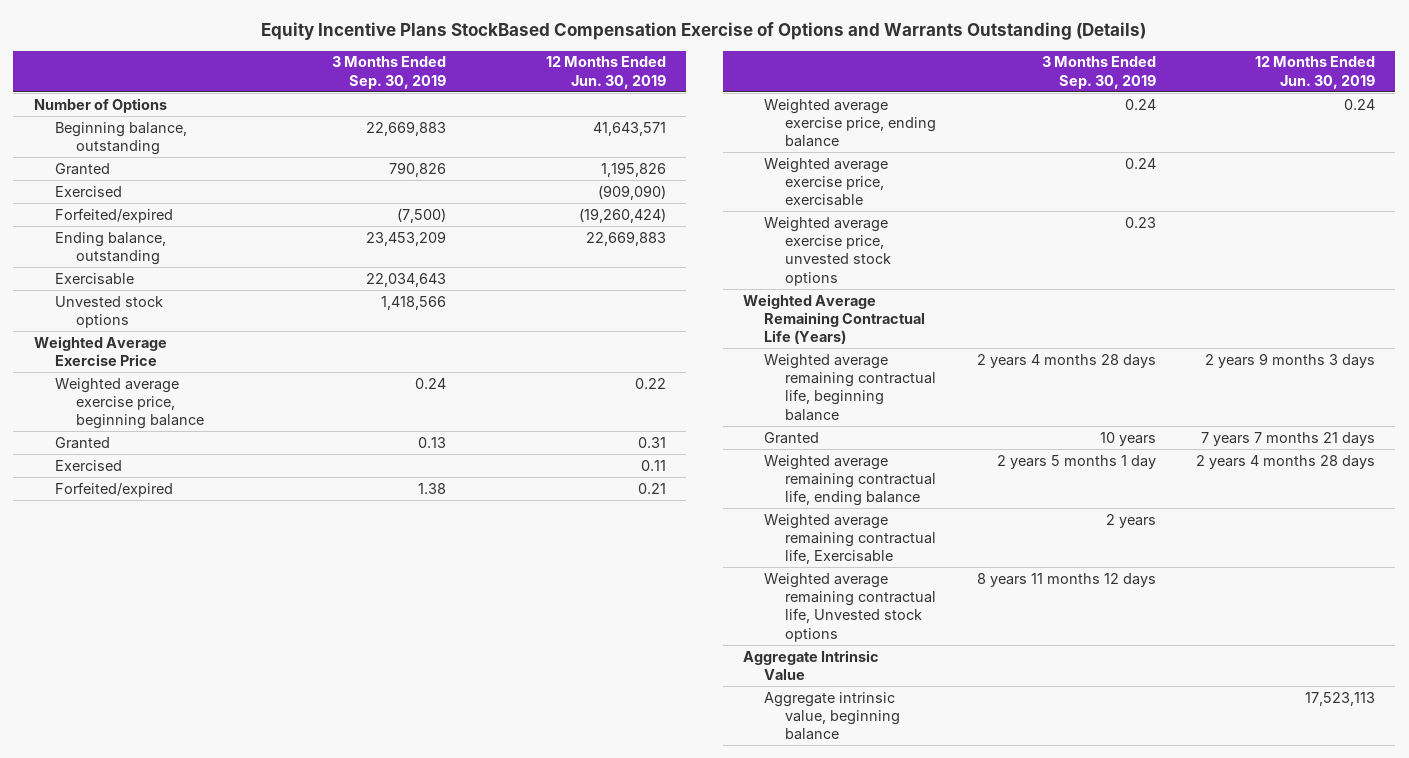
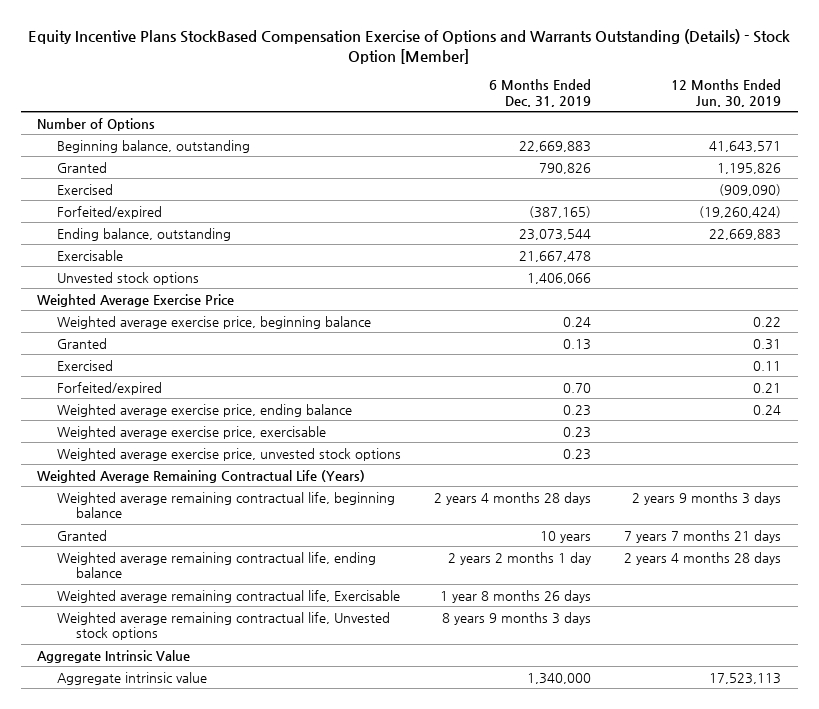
- Equity Incentive Plans StockBased Compensation Exercise of Options and Warrants Outstanding (Details)
+ Equity Incentive Plans StockBased Compensation Exercise of Options and Warrants Outstanding (Details) - Stock Option [Member]
- | 3 Months Ended Sep. 30, 2019 | 12 Months Ended Jun. 30, 2019
+ | 6 Months Ended Dec. 31, 2019 | 12 Months Ended Jun. 30, 2019
- Aggregate intrinsic value, beginning balance | | 17,523,113
+ Aggregate intrinsic value | 1,340,000 | 17,523,113

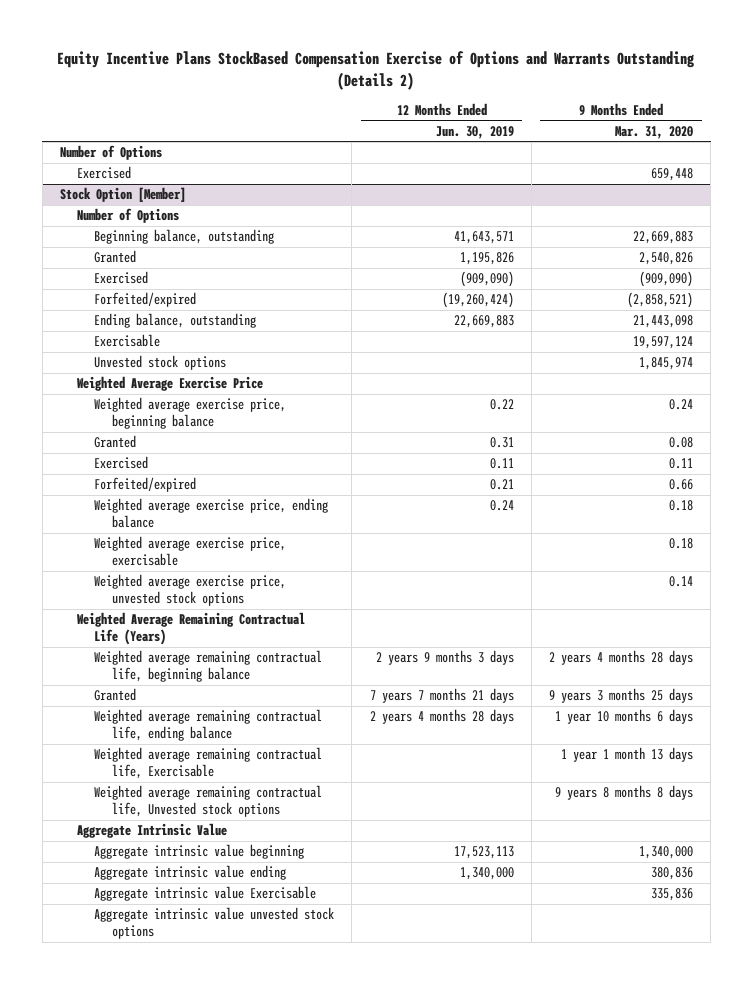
- Equity Incentive Plans StockBased Compensation Exercise of Options and Warrants Outstanding (Details) - Stock Option [Member]
+ Equity Incentive Plans StockBased Compensation Exercise of Options and Warrants Outstanding (Details 2)
- | 6 Months Ended Dec. 31, 2019 | 12 Months Ended Jun. 30, 2019
+ | 12 Months Ended Jun. 30, 2019 | 9 Months Ended Mar. 31, 2020
+ Exercised | | 659,448
+ Stock Option [Member]
+ Number of Options
- Aggregate intrinsic value | 1,340,000 | 17,523,113
+ Aggregate intrinsic value beginning | 17,523,113 | 1,340,000
+ Aggregate intrinsic value ending | 1,340,000 | 380,836
+ Aggregate intrinsic value Exercisable | | 335,836
+ Aggregate intrinsic value unvested stock options

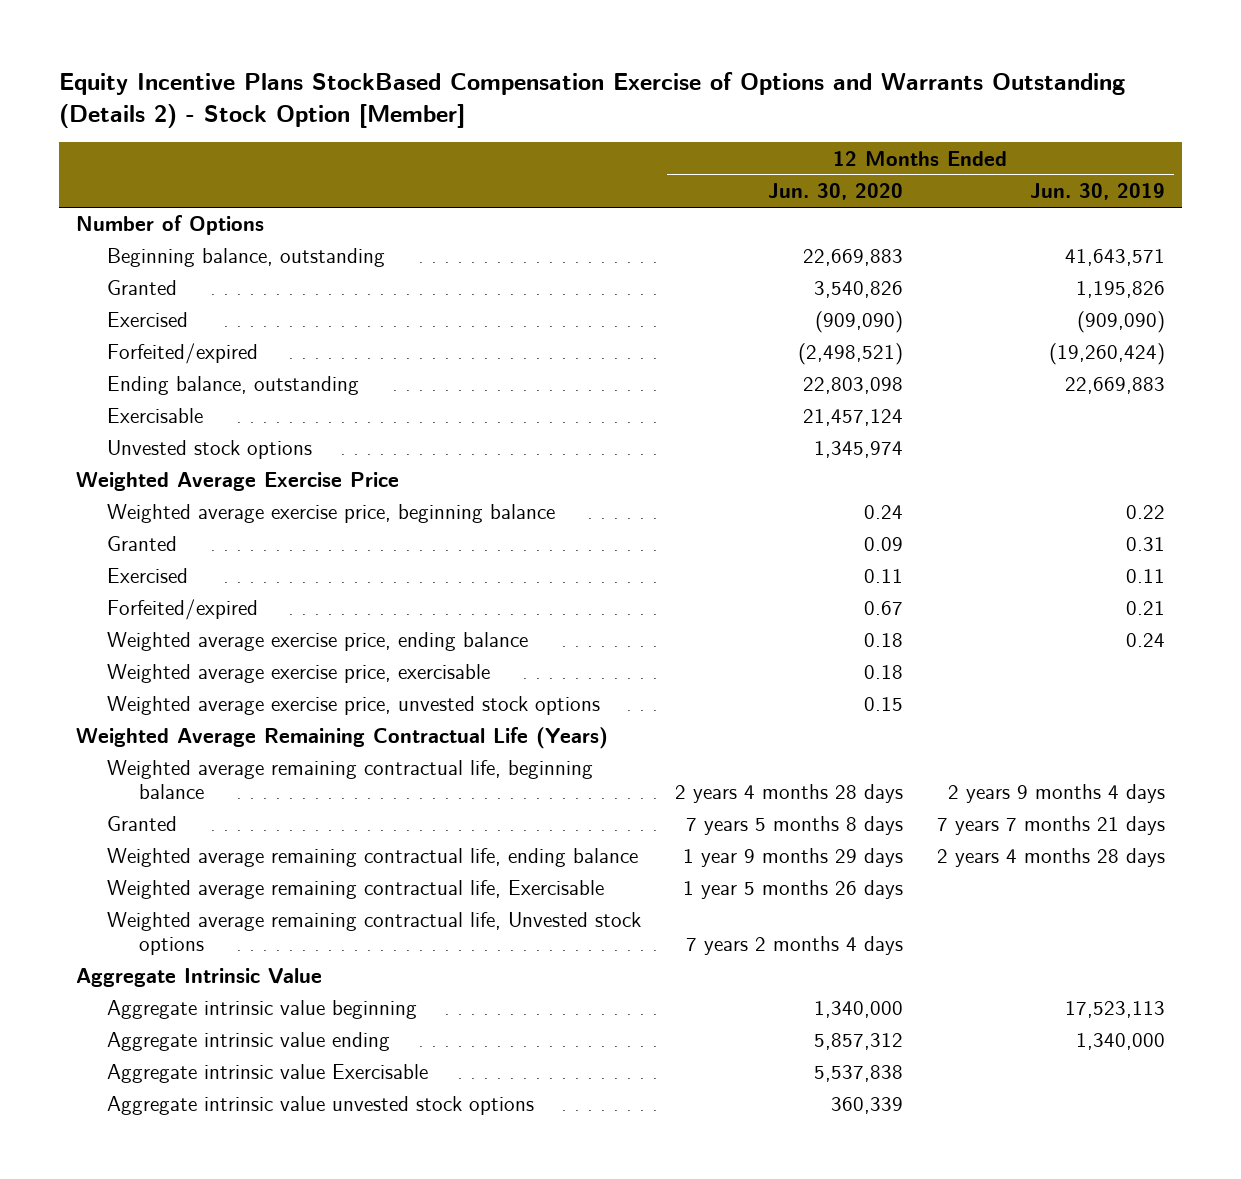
- Equity Incentive Plans StockBased Compensation Exercise of Options and Warrants Outstanding (Details 2)
+ Equity Incentive Plans StockBased Compensation Exercise of Options and Warrants Outstanding (Details 2) - Stock Option [Member]
- | 12 Months Ended Jun. 30, 2019 | 9 Months Ended Mar. 31, 2020
+ | 12 Months Ended Jun. 30, 2020 | 12 Months Ended Jun. 30, 2019
- Exercised | | 659,448
- Stock Option [Member]
- Number of Options
- Weighted average remaining contractual life, beginning balance | 2 years 9 months 3 days | 2 years 4 months 28 days
+ Weighted average remaining contractual life, beginning balance | 2 years 4 months 28 days | 2 years 9 months 4 days

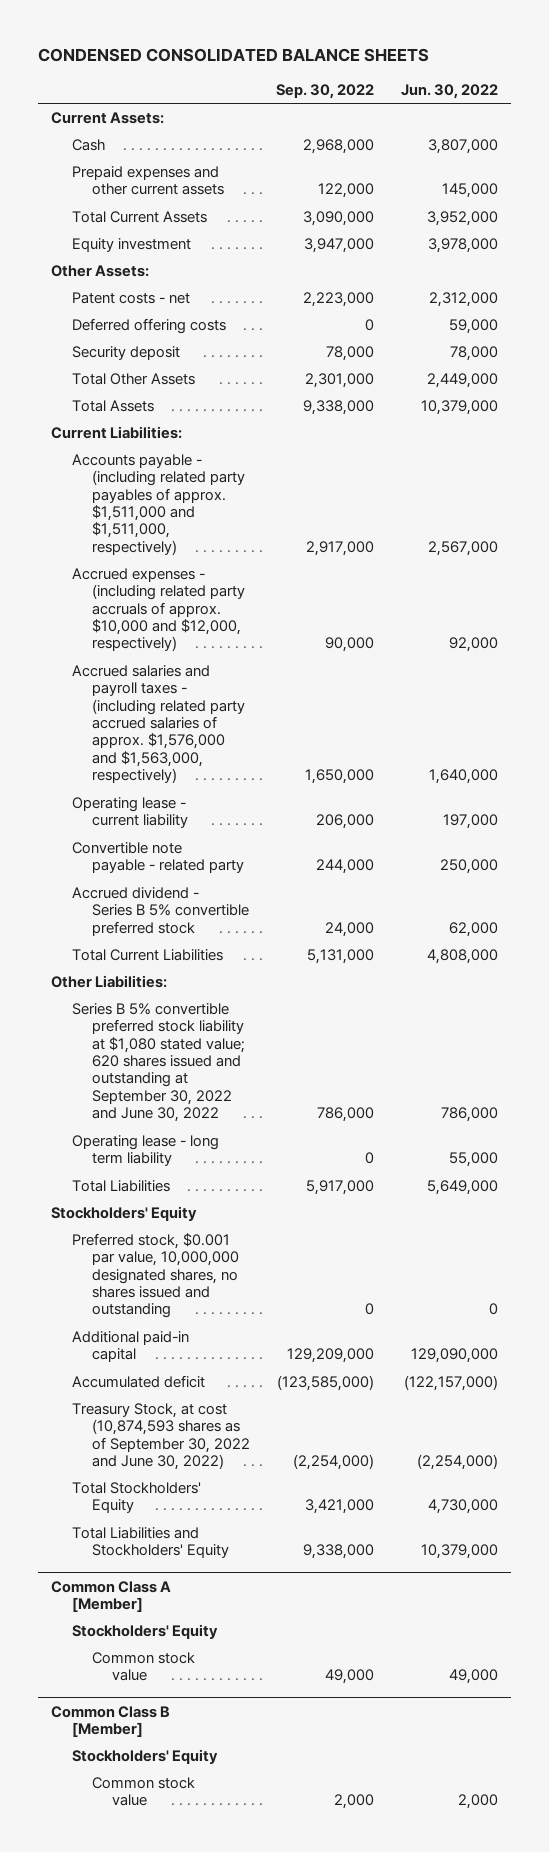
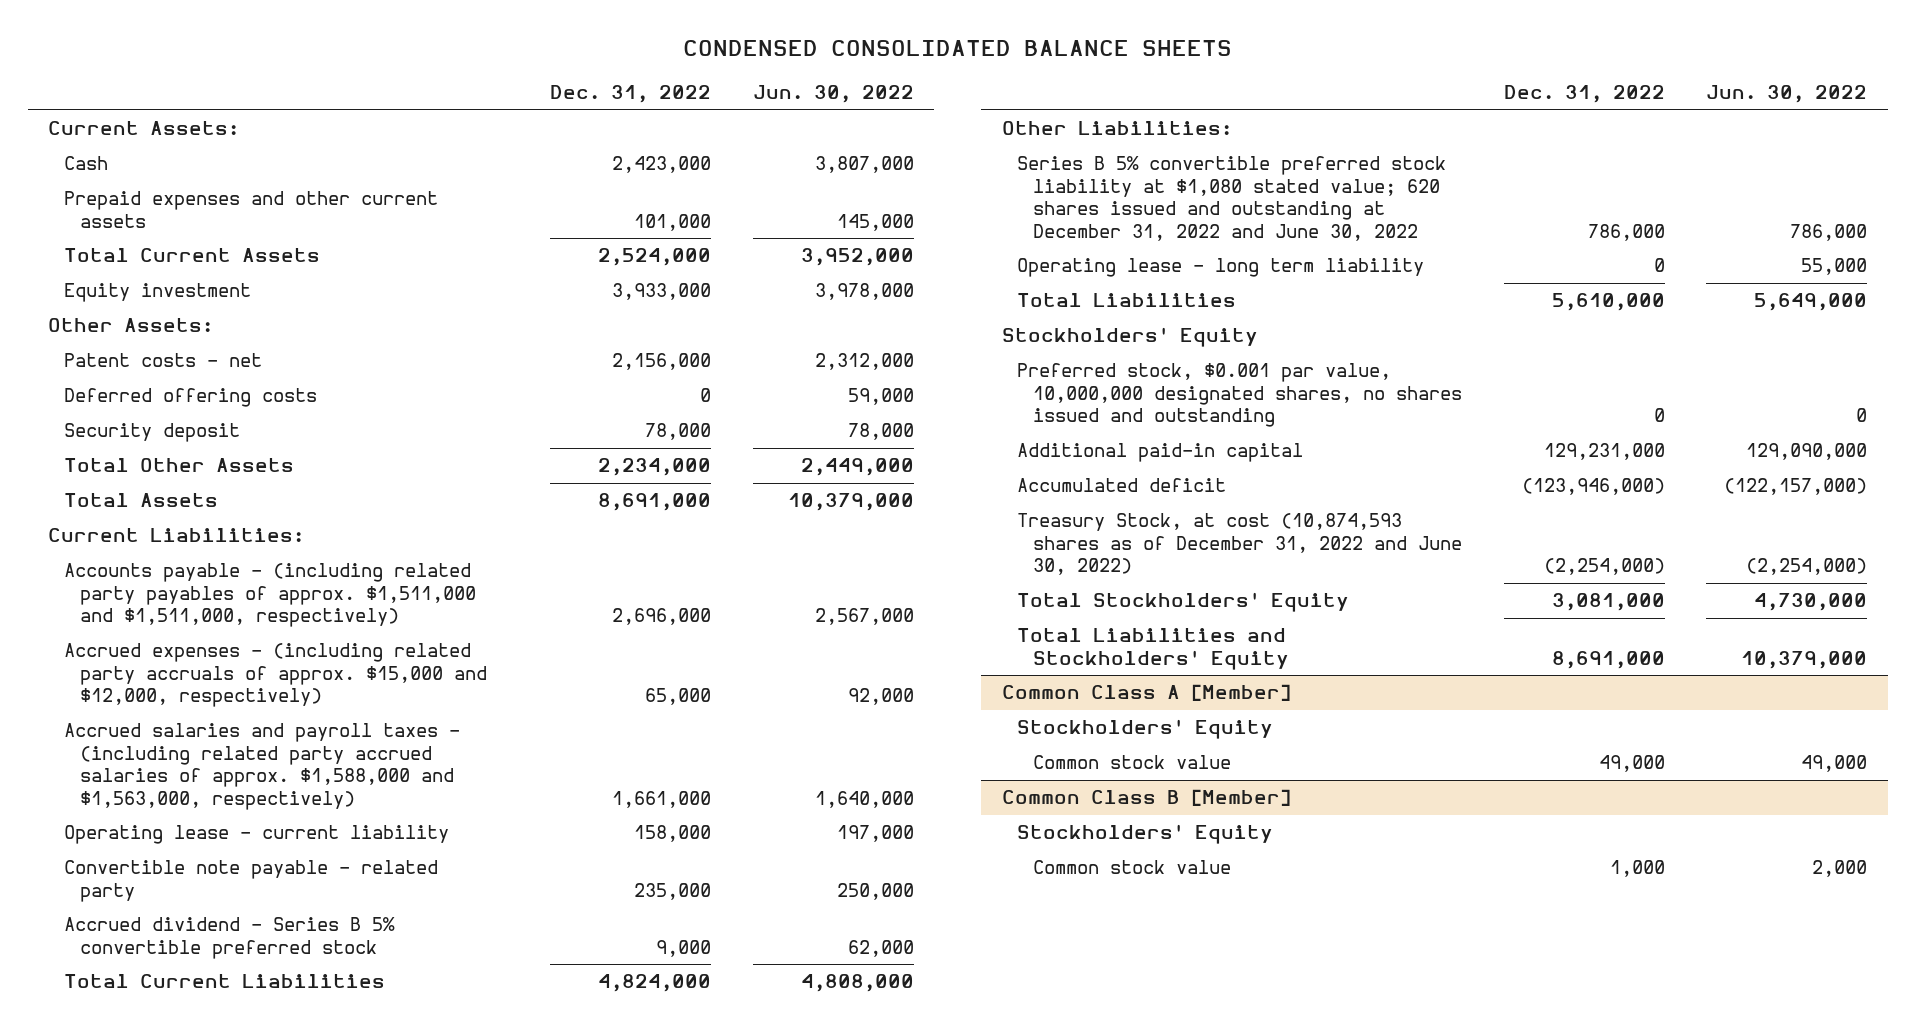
- | Sep. 30, 2022 | Jun. 30, 2022
+ | Dec. 31, 2022 | Jun. 30, 2022
- Accrued expenses - (including related party accruals of approx. $10,000 and $12,000, respectively) | 90,000 | 92,000
- Accrued salaries and payroll taxes - (including related party accrued salaries of approx. $1,576,000 and $1,563,000, respectively) | 1,650,000 | 1,640,000
+ Accrued expenses - (including related party accruals of approx. $15,000 and $12,000, respectively) | 65,000 | 92,000
+ Accrued salaries and payroll taxes - (including related party accrued salaries of approx. $1,588,000 and $1,563,000, respectively) | 1,661,000 | 1,640,000
- Series B 5% convertible preferred stock liability at $1,080 stated value; 620 shares issued and outstanding at September 30, 2022 and June 30, 2022 | 786,000 | 786,000
+ Series B 5% convertible preferred stock liability at $1,080 stated value; 620 shares issued and outstanding at December 31, 2022 and June 30, 2022 | 786,000 | 786,000
- Treasury Stock, at cost (10,874,593 shares as of September 30, 2022 and June 30, 2022) | (2,254,000) | (2,254,000)
+ Treasury Stock, at cost (10,874,593 shares as of December 31, 2022 and June 30, 2022) | (2,254,000) | (2,254,000)

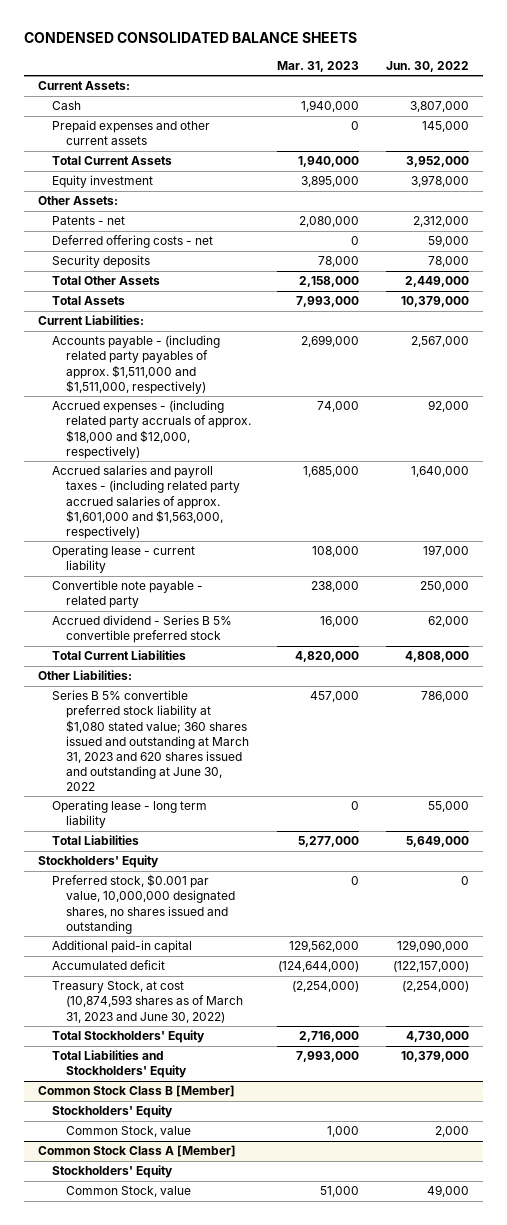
- | Dec. 31, 2022 | Jun. 30, 2022
+ | Mar. 31, 2023 | Jun. 30, 2022
- Patent costs - net | 2,156,000 | 2,312,000
- Deferred offering costs | 0 | 59,000
- Security deposit | 78,000 | 78,000
+ Patents - net | 2,080,000 | 2,312,000
+ Deferred offering costs - net | 0 | 59,000
+ Security deposits | 78,000 | 78,000
- Accrued expenses - (including related party accruals of approx. $15,000 and $12,000, respectively) | 65,000 | 92,000
- Accrued salaries and payroll taxes - (including related party accrued salaries of approx. $1,588,000 and $1,563,000, respectively) | 1,661,000 | 1,640,000
+ Accrued expenses - (including related party accruals of approx. $18,000 and $12,000, respectively) | 74,000 | 92,000
+ Accrued salaries and payroll taxes - (including related party accrued salaries of approx. $1,601,000 and $1,563,000, respectively) | 1,685,000 | 1,640,000
- Series B 5% convertible preferred stock liability at $1,080 stated value; 620 shares issued and outstanding at December 31, 2022 and June 30, 2022 | 786,000 | 786,000
+ Series B 5% convertible preferred stock liability at $1,080 stated value; 360 shares issued and outstanding at March 31, 2023 and 620 shares issued and outstanding at June 30, 2022 | 457,000 | 786,000
- Treasury Stock, at cost (10,874,593 shares as of December 31, 2022 and June 30, 2022) | (2,254,000) | (2,254,000)
+ Treasury Stock, at cost (10,874,593 shares as of March 31, 2023 and June 30, 2022) | (2,254,000) | (2,254,000)
- Common Class A [Member]
+ Common Stock Class B [Member]
- Common stock value | 49,000 | 49,000
- Common Class B [Member]
+ Common Stock, value | 1,000 | 2,000
+ Common Stock Class A [Member]
- Common stock value | 1,000 | 2,000
+ Common Stock, value | 51,000 | 49,000

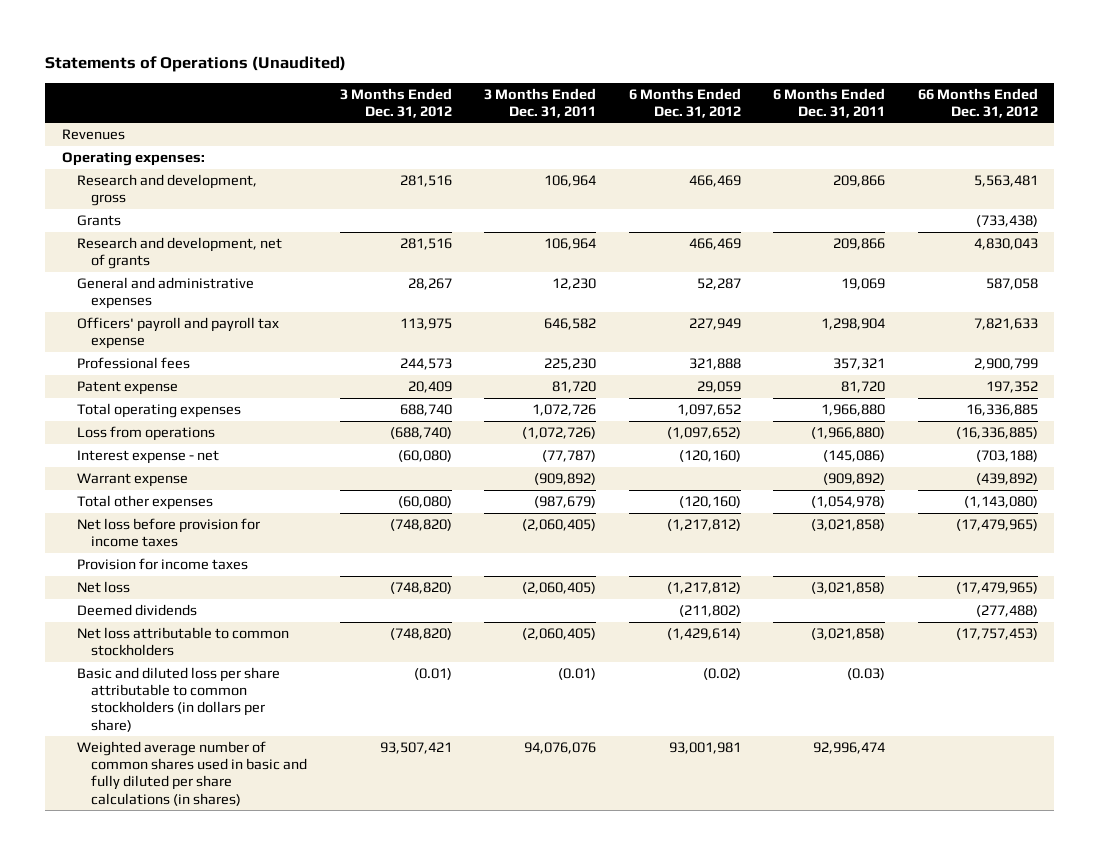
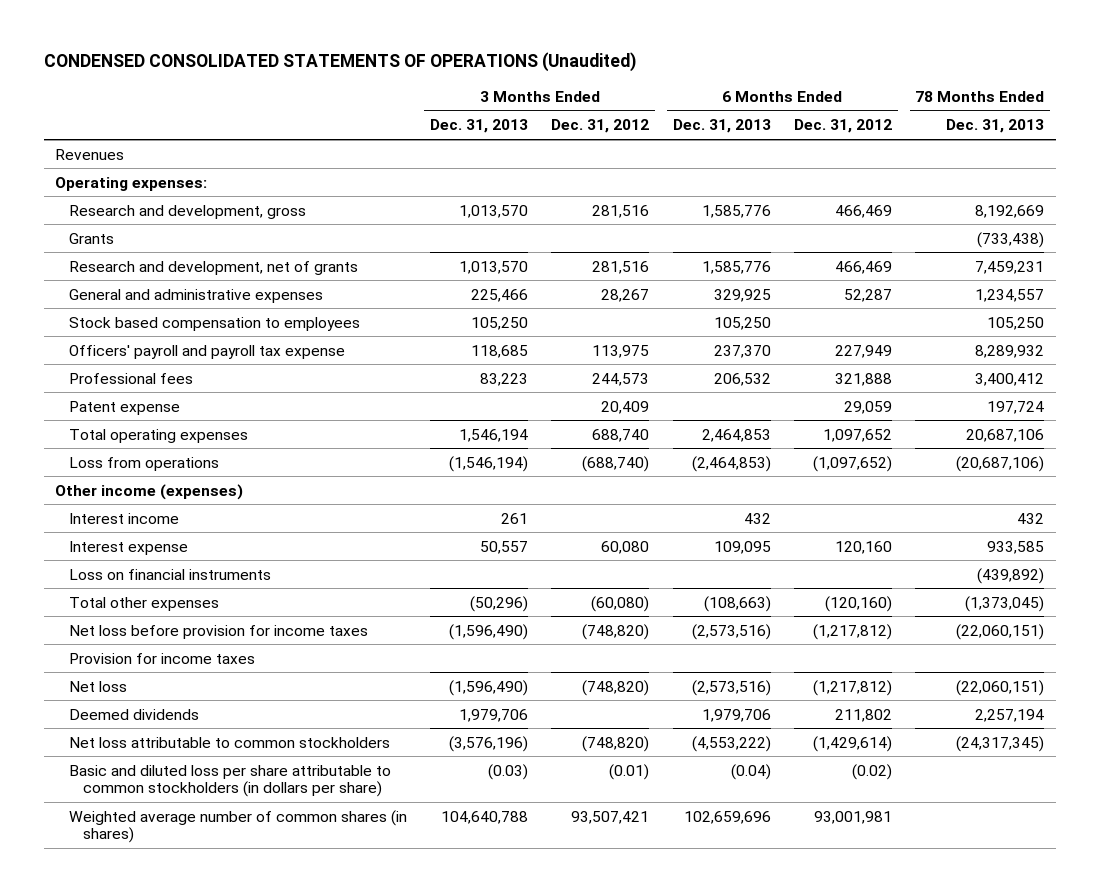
- Statements of Operations (Unaudited)
+ CONDENSED CONSOLIDATED STATEMENTS OF OPERATIONS (Unaudited)
- | 3 Months Ended Dec. 31, 2012 | 3 Months Ended Dec. 31, 2011 | 6 Months Ended Dec. 31, 2012 | 6 Months Ended Dec. 31, 2011 | 66 Months Ended Dec. 31, 2012
+ | 3 Months Ended Dec. 31, 2013 | 3 Months Ended Dec. 31, 2012 | 6 Months Ended Dec. 31, 2013 | 6 Months Ended Dec. 31, 2012 | 78 Months Ended Dec. 31, 2013
+ Stock based compensation to employees | 105,250 | | 105,250 | | 105,250
- Interest expense - net | (60,080) | (77,787) | (120,160) | (145,086) | (703,188)
- Warrant expense | | (909,892) | | (909,892) | (439,892)
+ Other income (expenses)
+ Interest income | 261 | | 432 | | 432
+ Interest expense | 50,557 | 60,080 | 109,095 | 120,160 | 933,585
+ Loss on financial instruments | | | | | (439,892)
- Deemed dividends | | | (211,802) | | (277,488)
+ Deemed dividends | 1,979,706 | | 1,979,706 | 211,802 | 2,257,194
- Weighted average number of common shares used in basic and fully diluted per share calculations (in shares) | 93,507,421 | 94,076,076 | 93,001,981 | 92,996,474 |
+ Weighted average number of common shares (in shares) | 104,640,788 | 93,507,421 | 102,659,696 | 93,001,981 |

